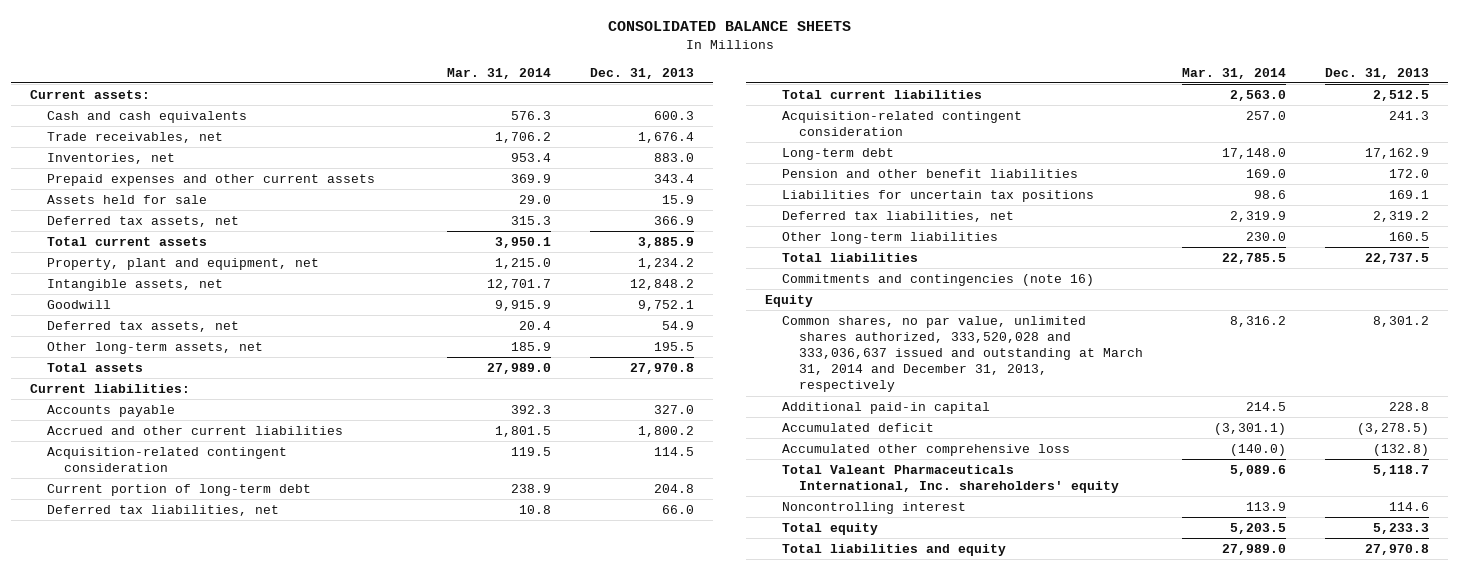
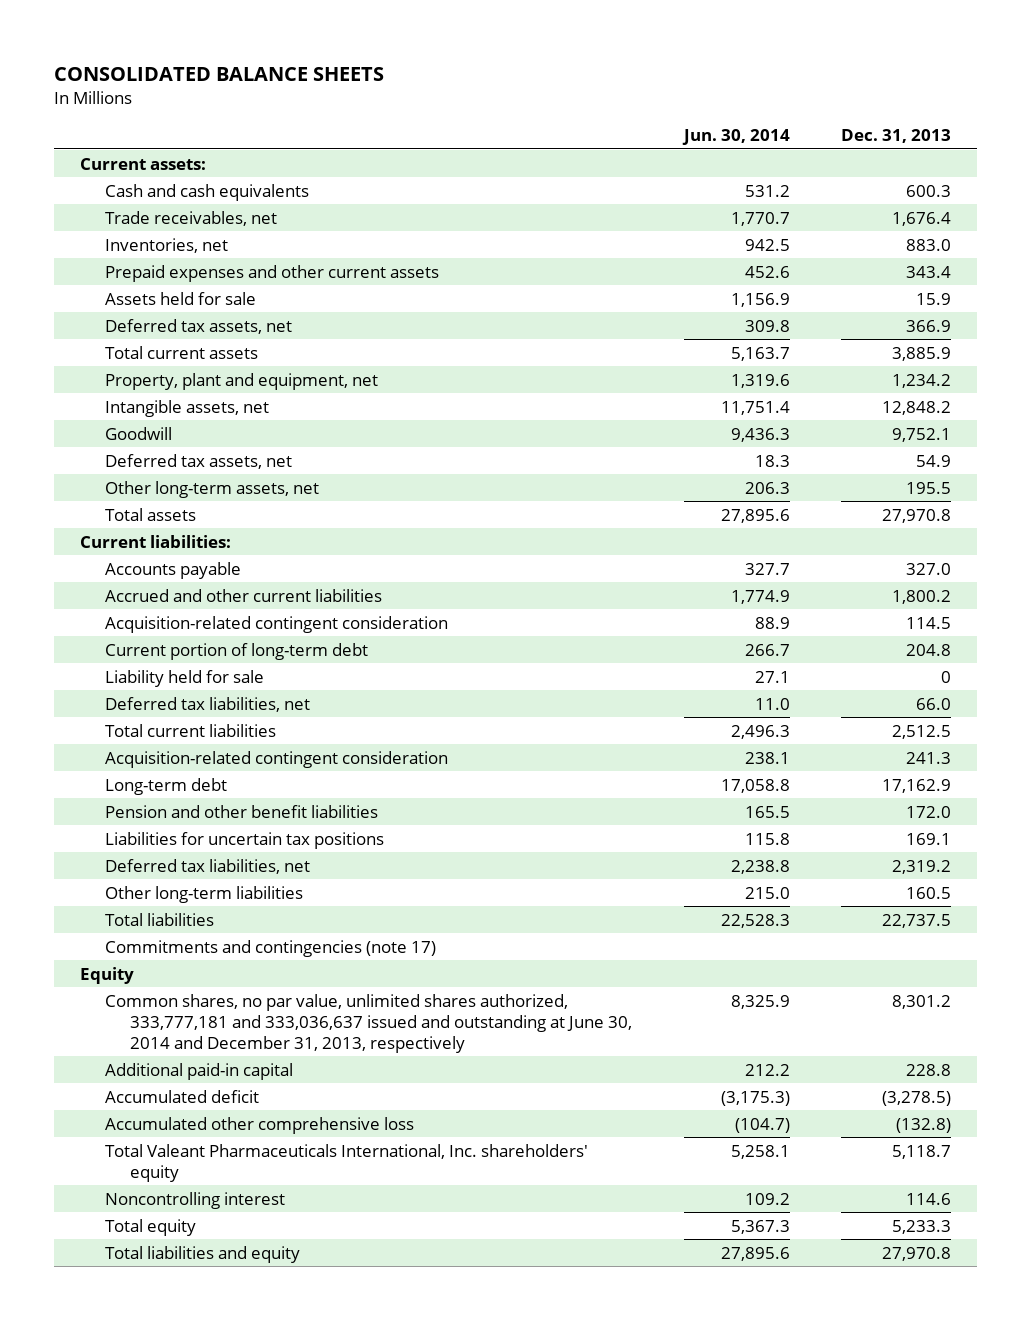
- | Mar. 31, 2014 | Dec. 31, 2013
+ | Jun. 30, 2014 | Dec. 31, 2013
+ Liability held for sale | 27.1 | 0
- Commitments and contingencies (note 16)
+ Commitments and contingencies (note 17)
- Common shares, no par value, unlimited shares authorized, 333,520,028 and 333,036,637 issued and outstanding at March 31, 2014 and December 31, 2013, respectively | 8,316.2 | 8,301.2
+ Common shares, no par value, unlimited shares authorized, 333,777,181 and 333,036,637 issued and outstanding at June 30, 2014 and December 31, 2013, respectively | 8,325.9 | 8,301.2

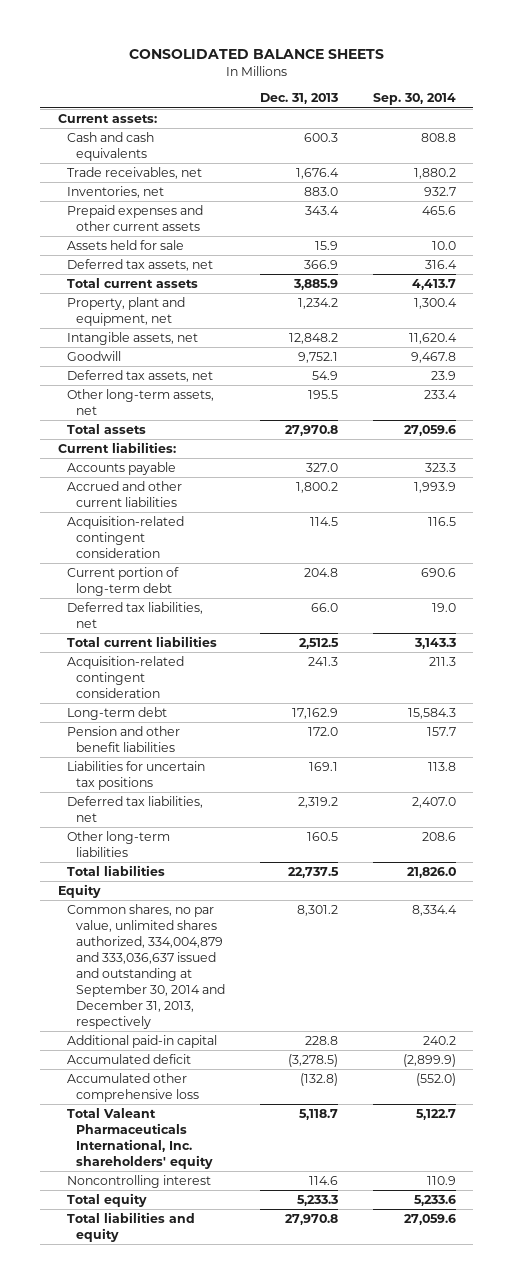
- | Jun. 30, 2014 | Dec. 31, 2013
+ | Dec. 31, 2013 | Sep. 30, 2014
- Liability held for sale | 27.1 | 0
- Commitments and contingencies (note 17)
- Common shares, no par value, unlimited shares authorized, 333,777,181 and 333,036,637 issued and outstanding at June 30, 2014 and December 31, 2013, respectively | 8,325.9 | 8,301.2
+ Common shares, no par value, unlimited shares authorized, 334,004,879 and 333,036,637 issued and outstanding at September 30, 2014 and December 31, 2013, respectively | 8,301.2 | 8,334.4

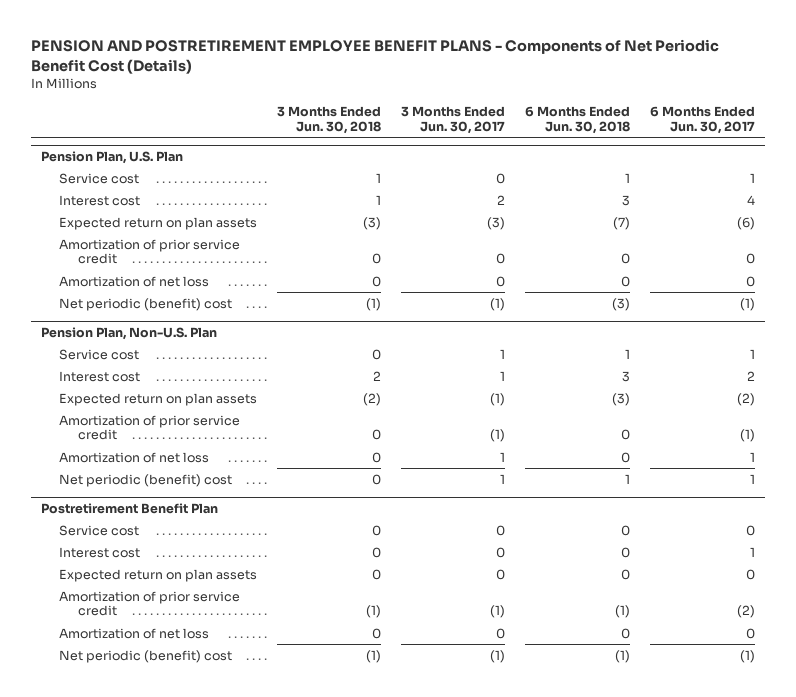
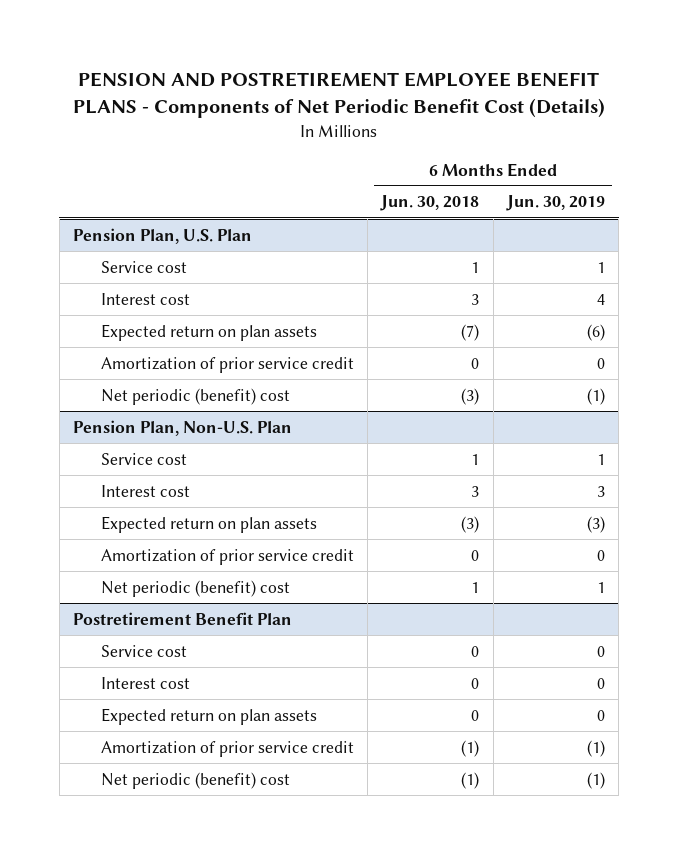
- | 3 Months Ended Jun. 30, 2018 | 3 Months Ended Jun. 30, 2017 | 6 Months Ended Jun. 30, 2018 | 6 Months Ended Jun. 30, 2017
+ | 6 Months Ended Jun. 30, 2018 | 6 Months Ended Jun. 30, 2019
@ Pension Plan, U.S. Plan
- Amortization of net loss | 0 | 0 | 0 | 0
@ Pension Plan, Non-U.S. Plan
- Amortization of net loss | 0 | 1 | 0 | 1
@ Postretirement Benefit Plan
- Amortization of net loss | 0 | 0 | 0 | 0

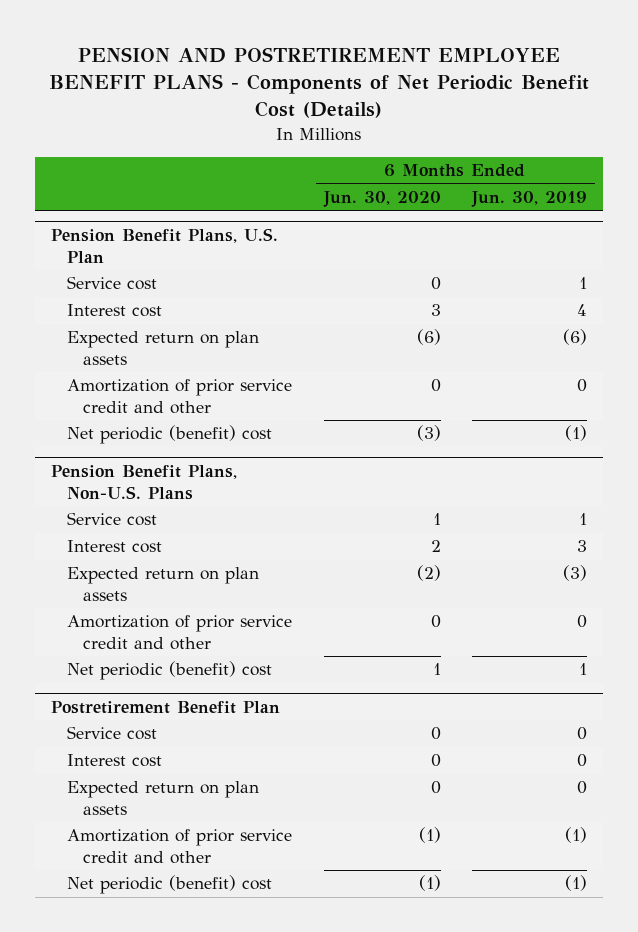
- | 6 Months Ended Jun. 30, 2018 | 6 Months Ended Jun. 30, 2019
+ | 6 Months Ended Jun. 30, 2020 | 6 Months Ended Jun. 30, 2019
- Pension Plan, U.S. Plan
+ Pension Benefit Plans, U.S. Plan
- Amortization of prior service credit | 0 | 0
+ Amortization of prior service credit and other | 0 | 0
- Pension Plan, Non-U.S. Plan
+ Pension Benefit Plans, Non-U.S. Plans
- Amortization of prior service credit | 0 | 0
+ Amortization of prior service credit and other | 0 | 0
@ Postretirement Benefit Plan
- Amortization of prior service credit | (1) | (1)
+ Amortization of prior service credit and other | (1) | (1)

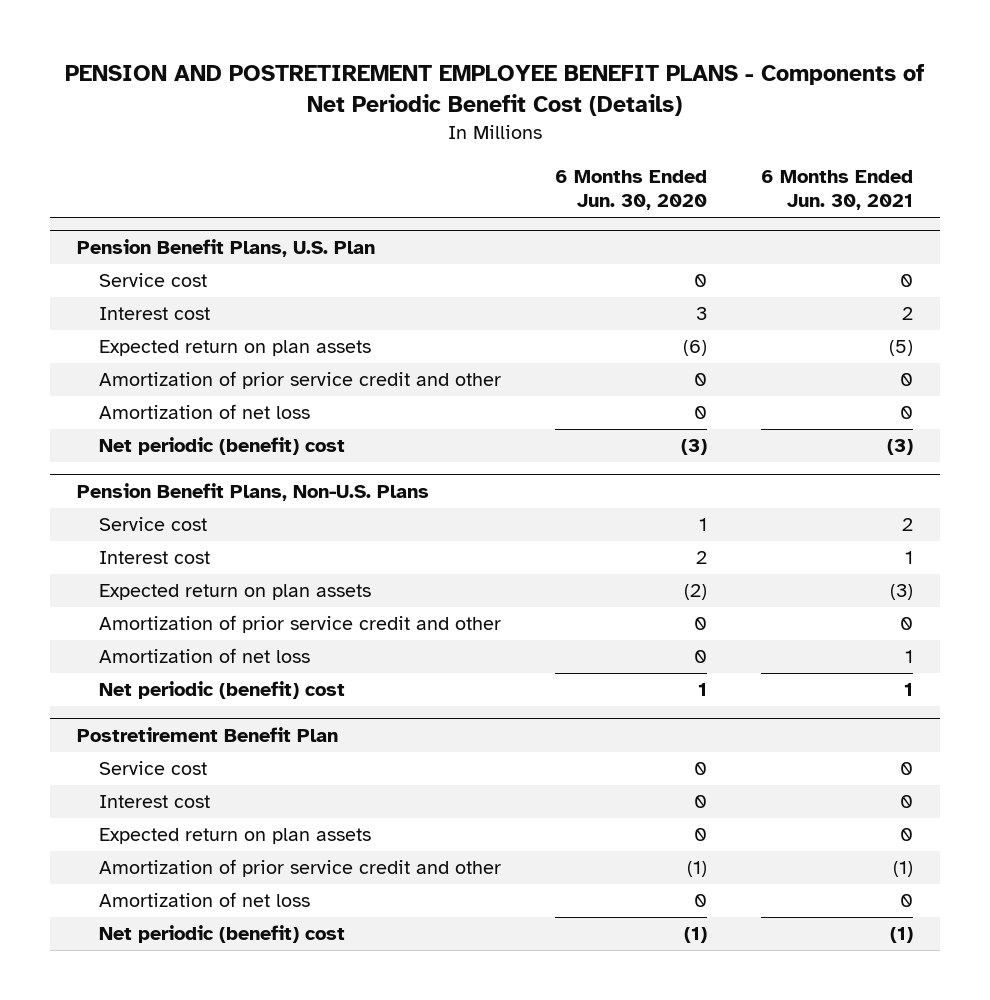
- | 6 Months Ended Jun. 30, 2020 | 6 Months Ended Jun. 30, 2019
+ | 6 Months Ended Jun. 30, 2020 | 6 Months Ended Jun. 30, 2021
@ Pension Benefit Plans, U.S. Plan
+ Amortization of net loss | 0 | 0
@ Pension Benefit Plans, Non-U.S. Plans
+ Amortization of net loss | 0 | 1
@ Postretirement Benefit Plan
+ Amortization of net loss | 0 | 0

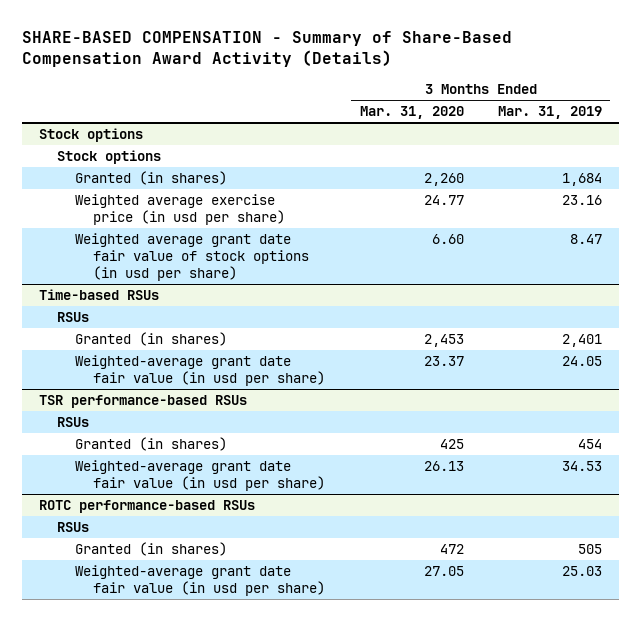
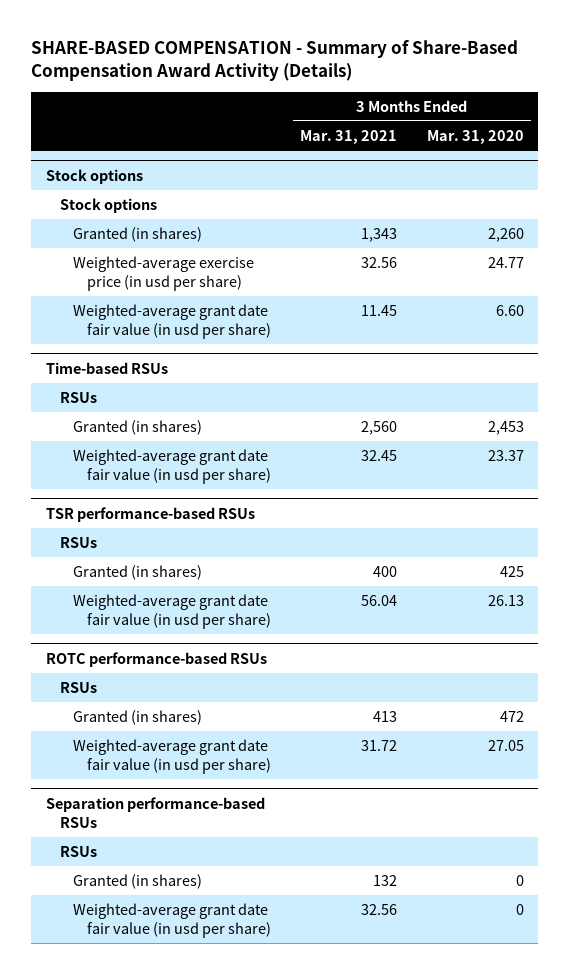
- | 3 Months Ended Mar. 31, 2020 | 3 Months Ended Mar. 31, 2019
+ | 3 Months Ended Mar. 31, 2021 | 3 Months Ended Mar. 31, 2020
@ Stock options
- Weighted average exercise price (in usd per share) | 24.77 | 23.16
- Weighted average grant date fair value of stock options (in usd per share) | 6.60 | 8.47
+ Weighted-average exercise price (in usd per share) | 32.56 | 24.77
+ Weighted-average grant date fair value (in usd per share) | 11.45 | 6.60
+ Separation performance-based RSUs
+ RSUs
+ Granted (in shares) | 132 | 0
+ Weighted-average grant date fair value (in usd per share) | 32.56 | 0

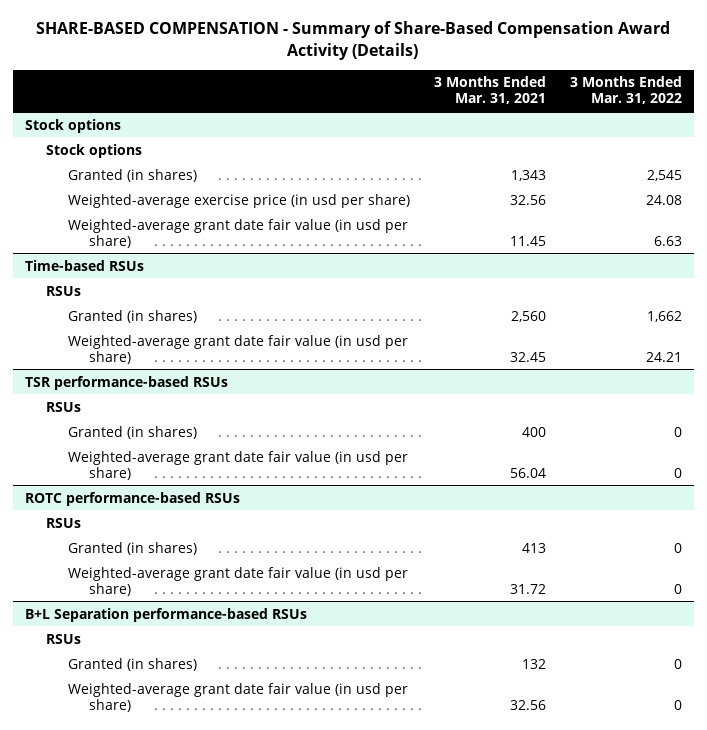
- | 3 Months Ended Mar. 31, 2021 | 3 Months Ended Mar. 31, 2020
+ | 3 Months Ended Mar. 31, 2021 | 3 Months Ended Mar. 31, 2022
- Separation performance-based RSUs
+ B+L Separation performance-based RSUs

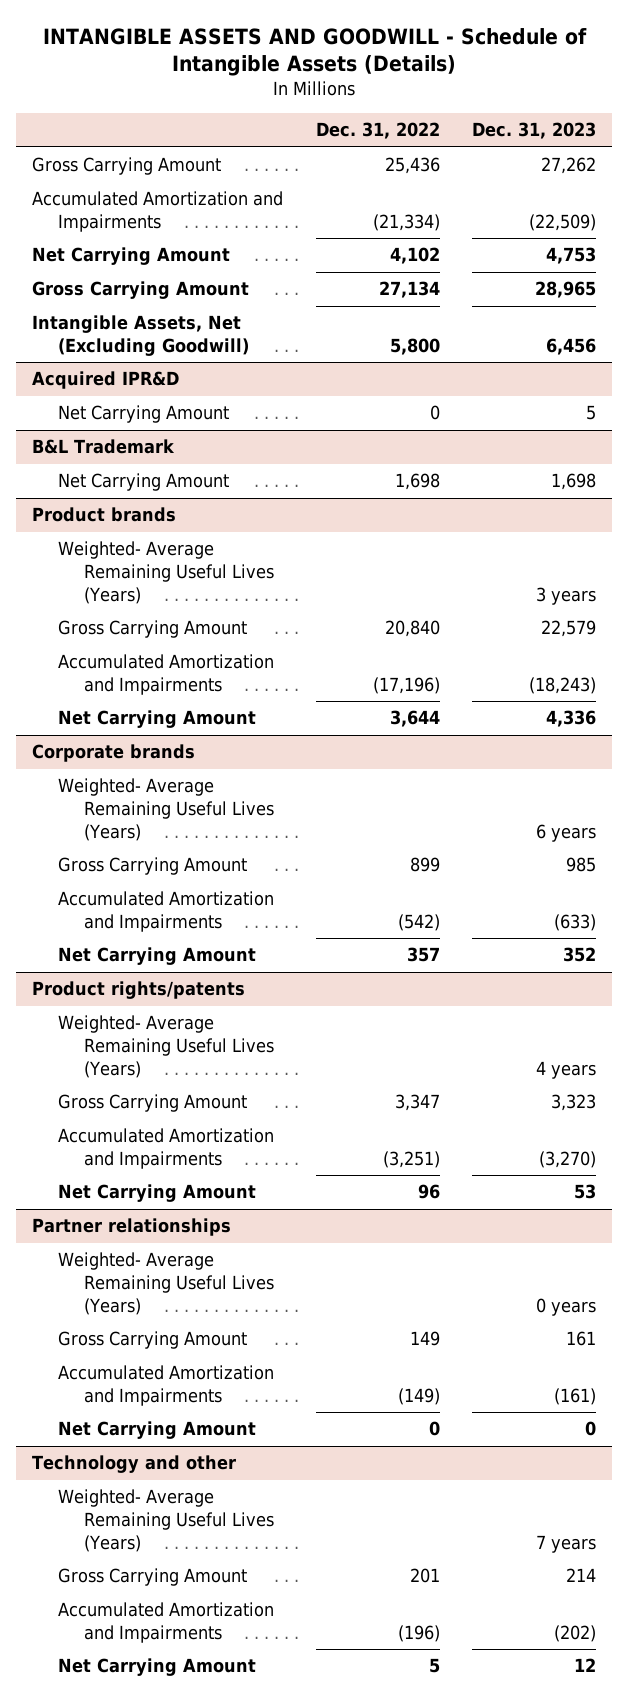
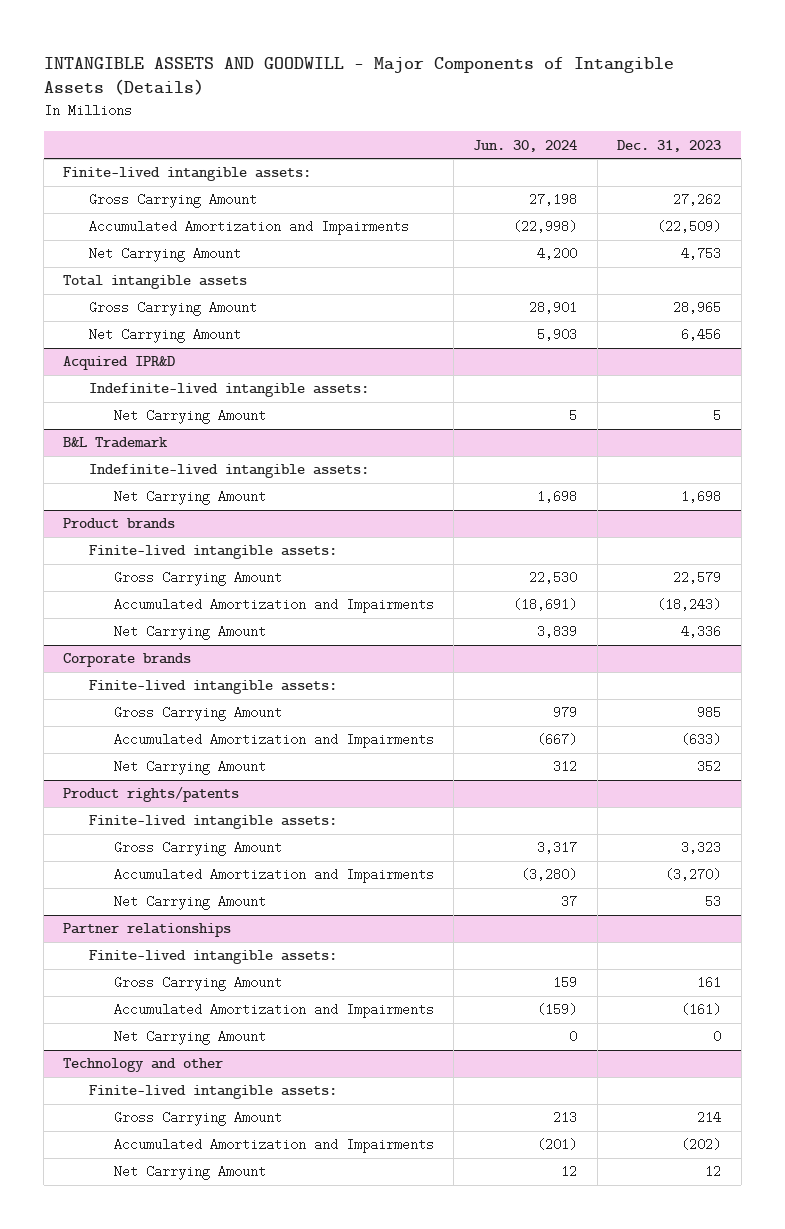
- INTANGIBLE ASSETS AND GOODWILL - Schedule of Intangible Assets (Details)
+ INTANGIBLE ASSETS AND GOODWILL - Major Components of Intangible Assets (Details)
- | Dec. 31, 2022 | Dec. 31, 2023
+ | Jun. 30, 2024 | Dec. 31, 2023
+ Finite-lived intangible assets:
+ Total intangible assets
- Intangible Assets, Net (Excluding Goodwill) | 5,800 | 6,456
+ Net Carrying Amount | 5,903 | 6,456
@ Acquired IPR&D
+ Indefinite-lived intangible assets:
@ B&L Trademark
+ Indefinite-lived intangible assets:
@ Product brands
- Weighted- Average Remaining Useful Lives (Years) | | 3 years
+ Finite-lived intangible assets:
@ Corporate brands
- Weighted- Average Remaining Useful Lives (Years) | | 6 years
+ Finite-lived intangible assets:
@ Product rights/patents
- Weighted- Average Remaining Useful Lives (Years) | | 4 years
+ Finite-lived intangible assets:
@ Partner relationships
- Weighted- Average Remaining Useful Lives (Years) | | 0 years
+ Finite-lived intangible assets:
@ Technology and other
- Weighted- Average Remaining Useful Lives (Years) | | 7 years
+ Finite-lived intangible assets:

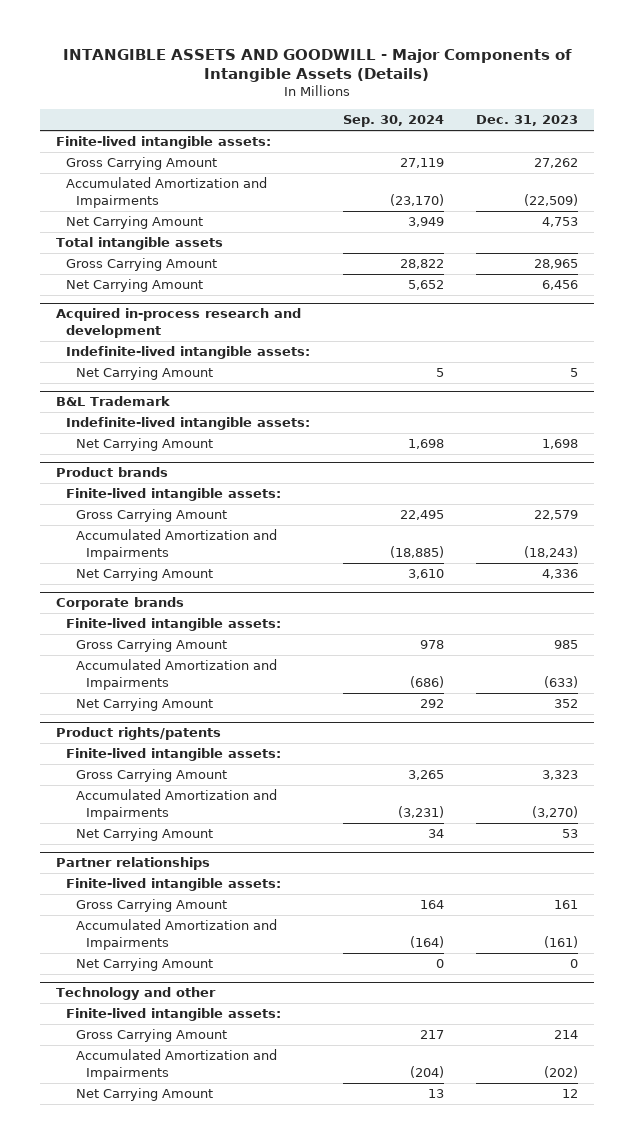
- | Jun. 30, 2024 | Dec. 31, 2023
+ | Sep. 30, 2024 | Dec. 31, 2023
- Acquired IPR&D
+ Acquired in-process research and development

